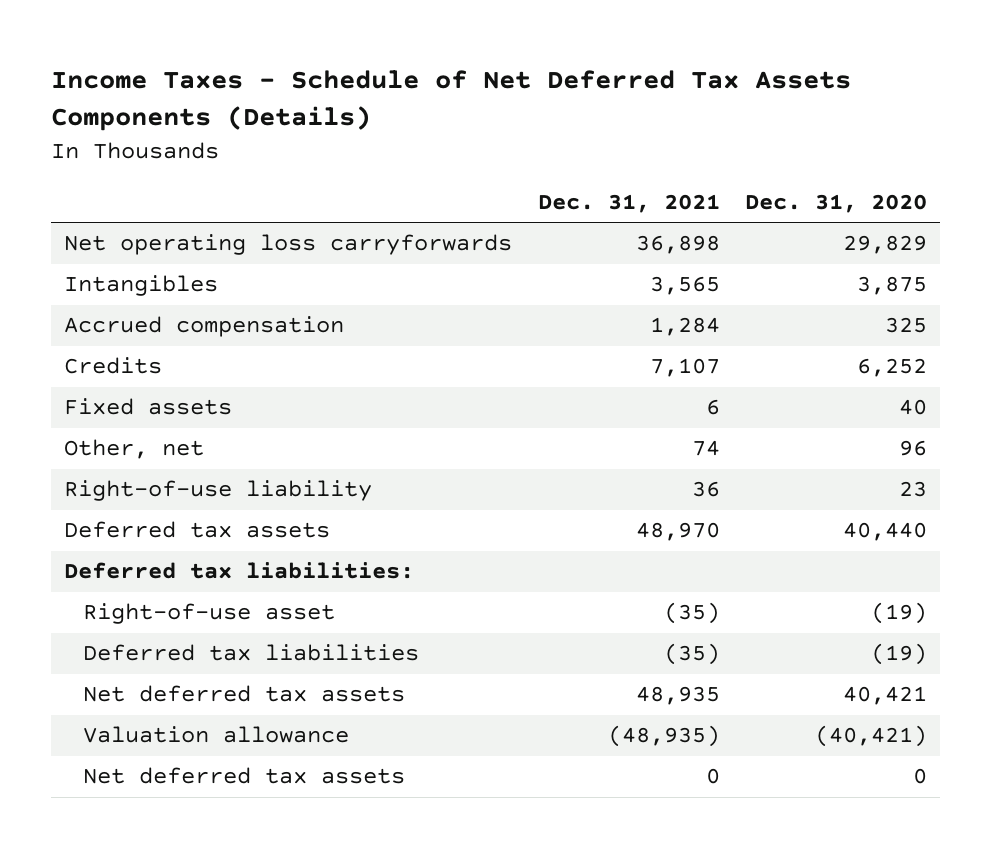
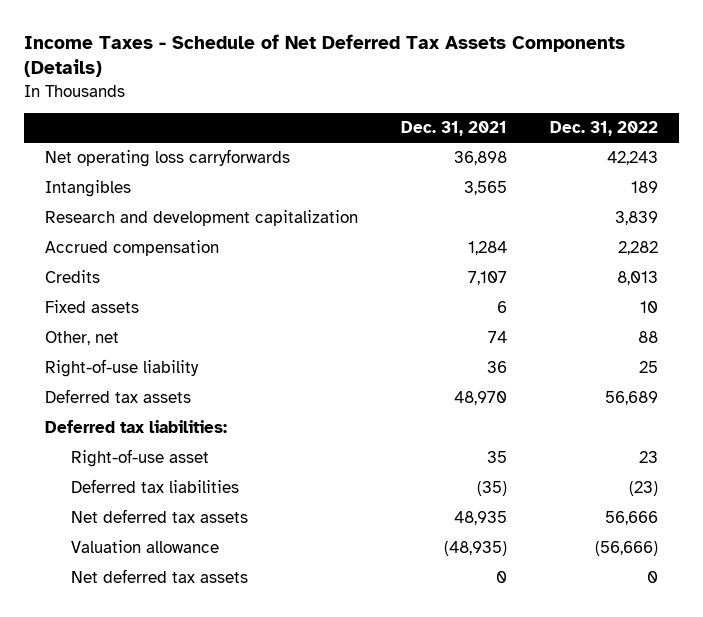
- | Dec. 31, 2021 | Dec. 31, 2020
+ | Dec. 31, 2021 | Dec. 31, 2022
+ Research and development capitalization | | 3,839
- Right-of-use asset | (35) | (19)
+ Right-of-use asset | 35 | 23

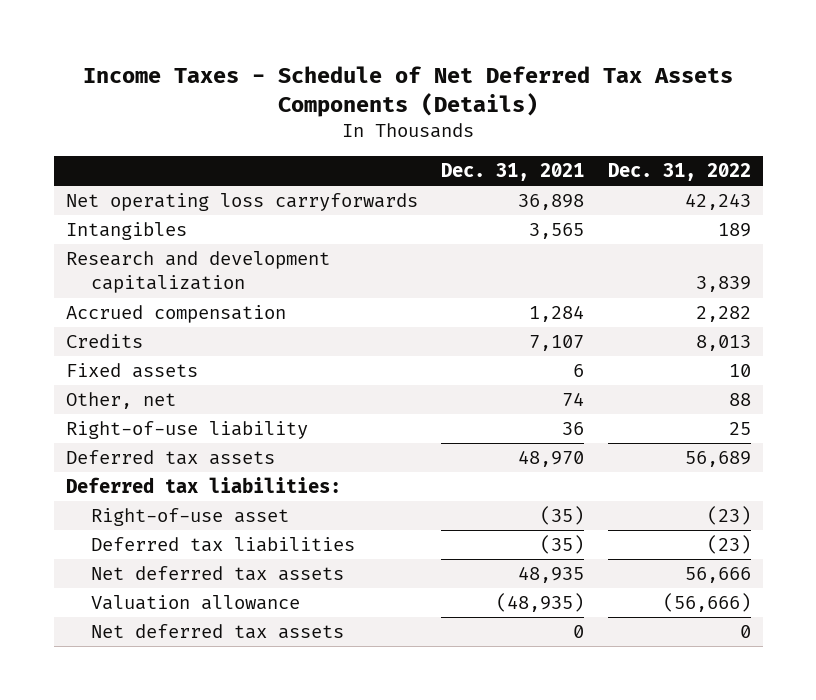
- Right-of-use asset | 35 | 23
+ Right-of-use asset | (35) | (23)

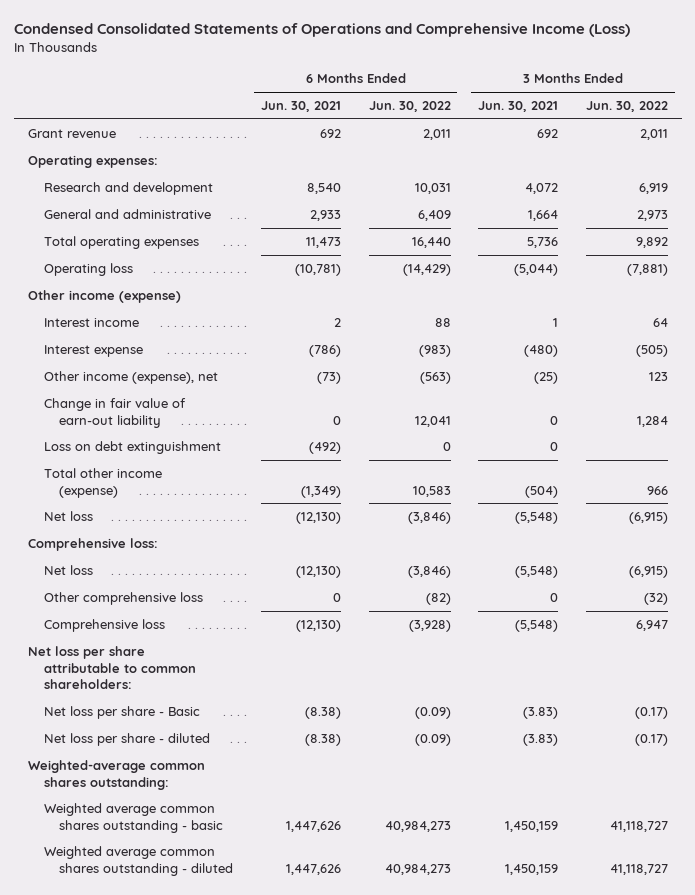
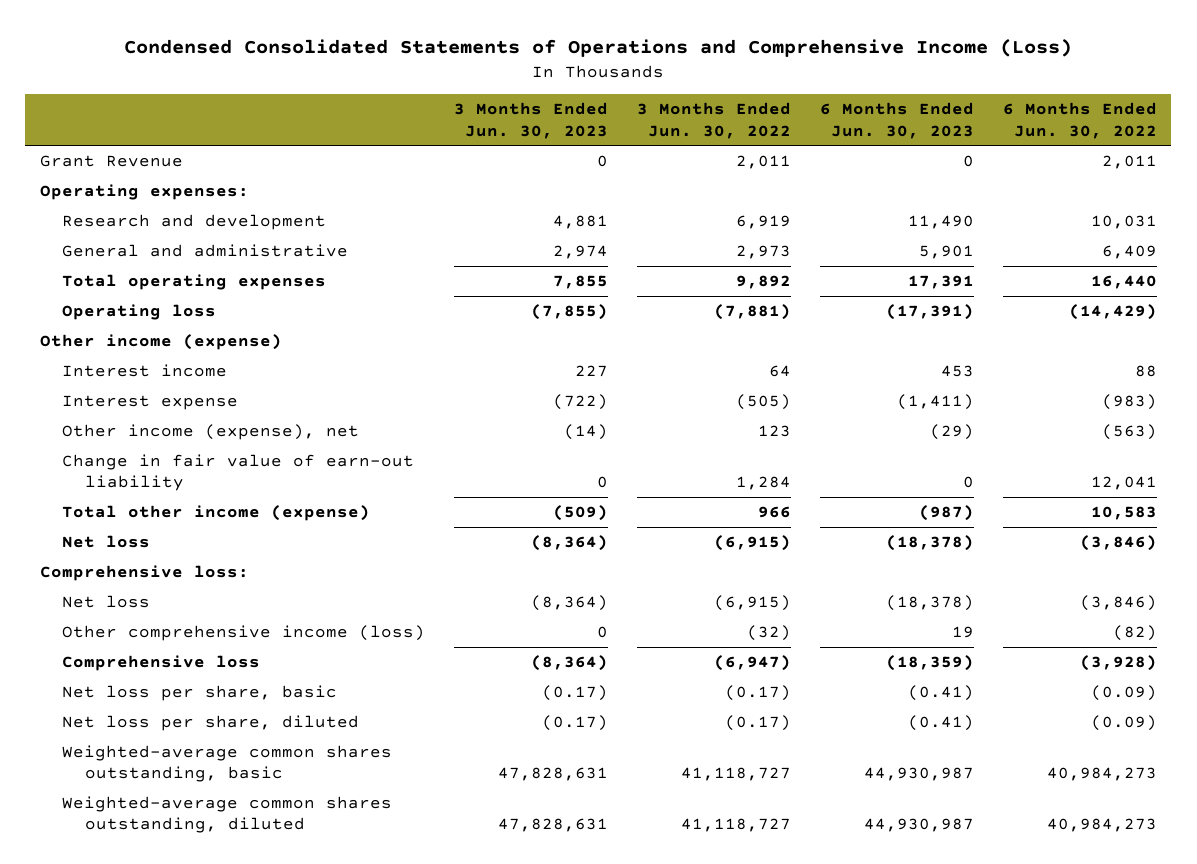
- | 6 Months Ended Jun. 30, 2021 | 6 Months Ended Jun. 30, 2022 | 3 Months Ended Jun. 30, 2021 | 3 Months Ended Jun. 30, 2022
+ | 3 Months Ended Jun. 30, 2023 | 3 Months Ended Jun. 30, 2022 | 6 Months Ended Jun. 30, 2023 | 6 Months Ended Jun. 30, 2022
- Grant revenue | 692 | 2,011 | 692 | 2,011
+ Grant Revenue | 0 | 2,011 | 0 | 2,011
- Loss on debt extinguishment | (492) | 0 | 0 |
- Other comprehensive loss | 0 | (82) | 0 | (32)
- Comprehensive loss | (12,130) | (3,928) | (5,548) | 6,947
- Net loss per share attributable to common shareholders:
- Net loss per share - Basic | (8.38) | (0.09) | (3.83) | (0.17)
- Net loss per share - diluted | (8.38) | (0.09) | (3.83) | (0.17)
- Weighted-average common shares outstanding:
- Weighted average common shares outstanding - basic | 1,447,626 | 40,984,273 | 1,450,159 | 41,118,727
- Weighted average common shares outstanding - diluted | 1,447,626 | 40,984,273 | 1,450,159 | 41,118,727
+ Other comprehensive income (loss) | 0 | (32) | 19 | (82)
+ Comprehensive loss | (8,364) | (6,947) | (18,359) | (3,928)
+ Net loss per share, basic | (0.17) | (0.17) | (0.41) | (0.09)
+ Net loss per share, diluted | (0.17) | (0.17) | (0.41) | (0.09)
+ Weighted-average common shares outstanding, basic | 47,828,631 | 41,118,727 | 44,930,987 | 40,984,273
+ Weighted-average common shares outstanding, diluted | 47,828,631 | 41,118,727 | 44,930,987 | 40,984,273

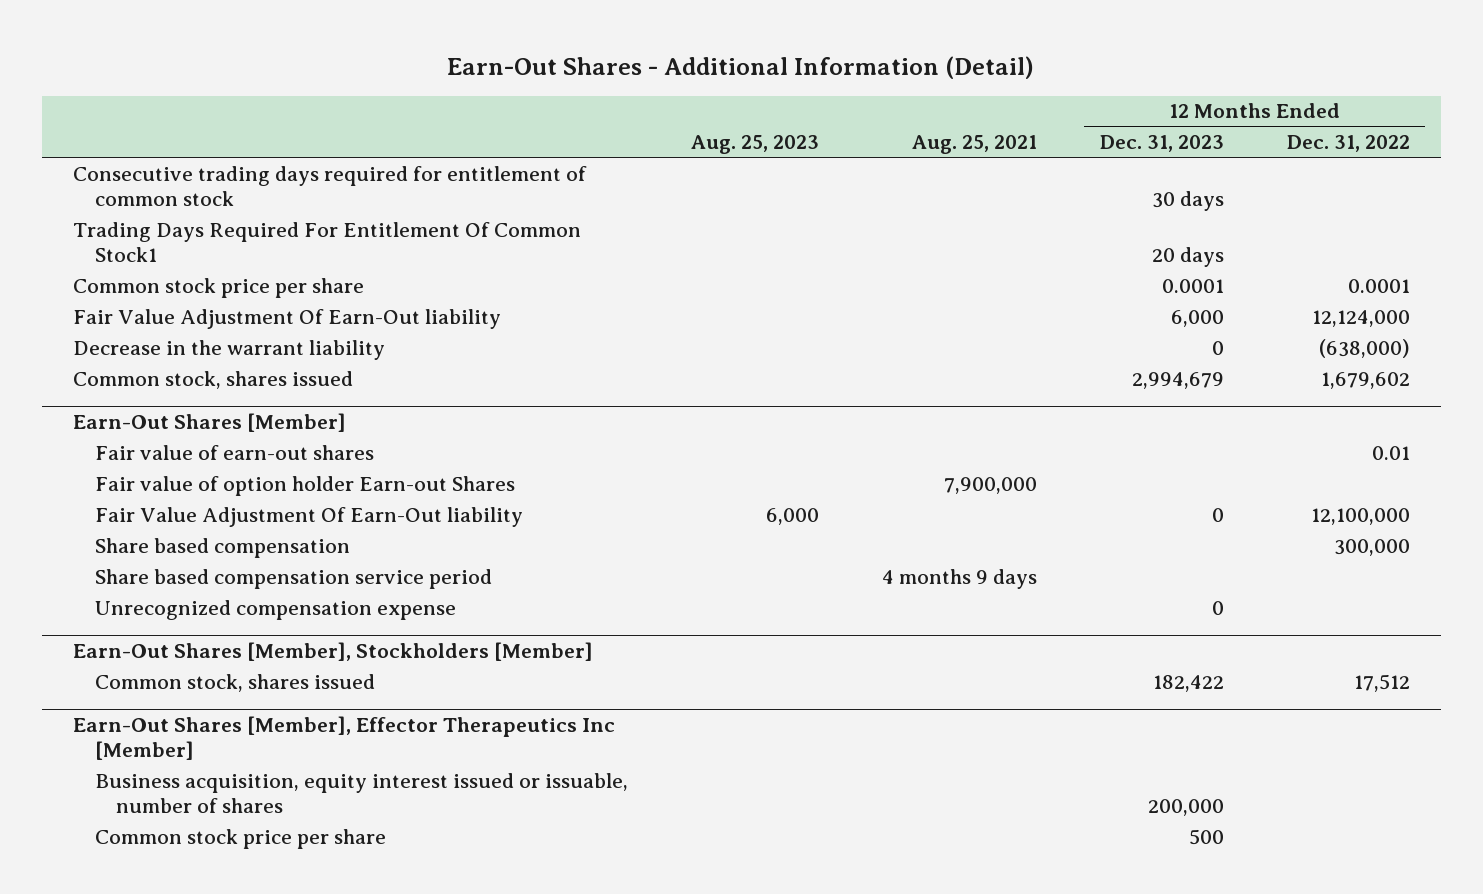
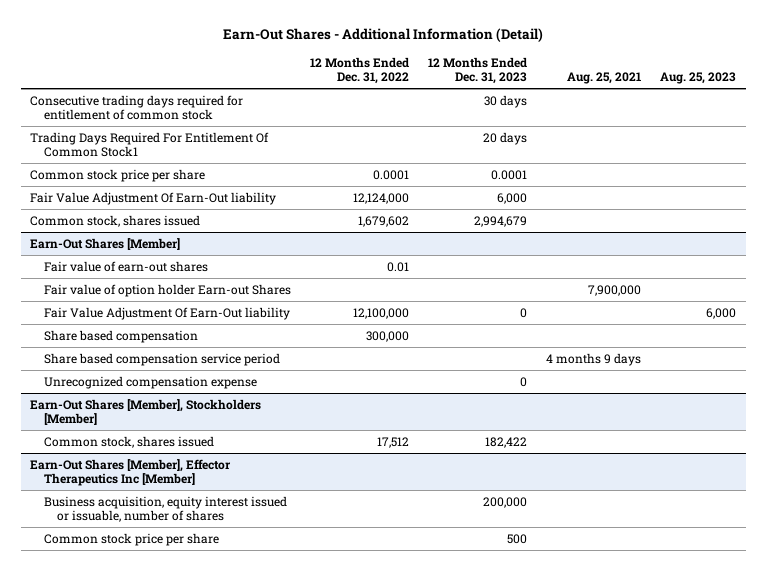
- | Aug. 25, 2023 | Aug. 25, 2021 | 12 Months Ended Dec. 31, 2023 | 12 Months Ended Dec. 31, 2022
+ | 12 Months Ended Dec. 31, 2022 | 12 Months Ended Dec. 31, 2023 | Aug. 25, 2021 | Aug. 25, 2023
- Decrease in the warrant liability | | | 0 | (638,000)

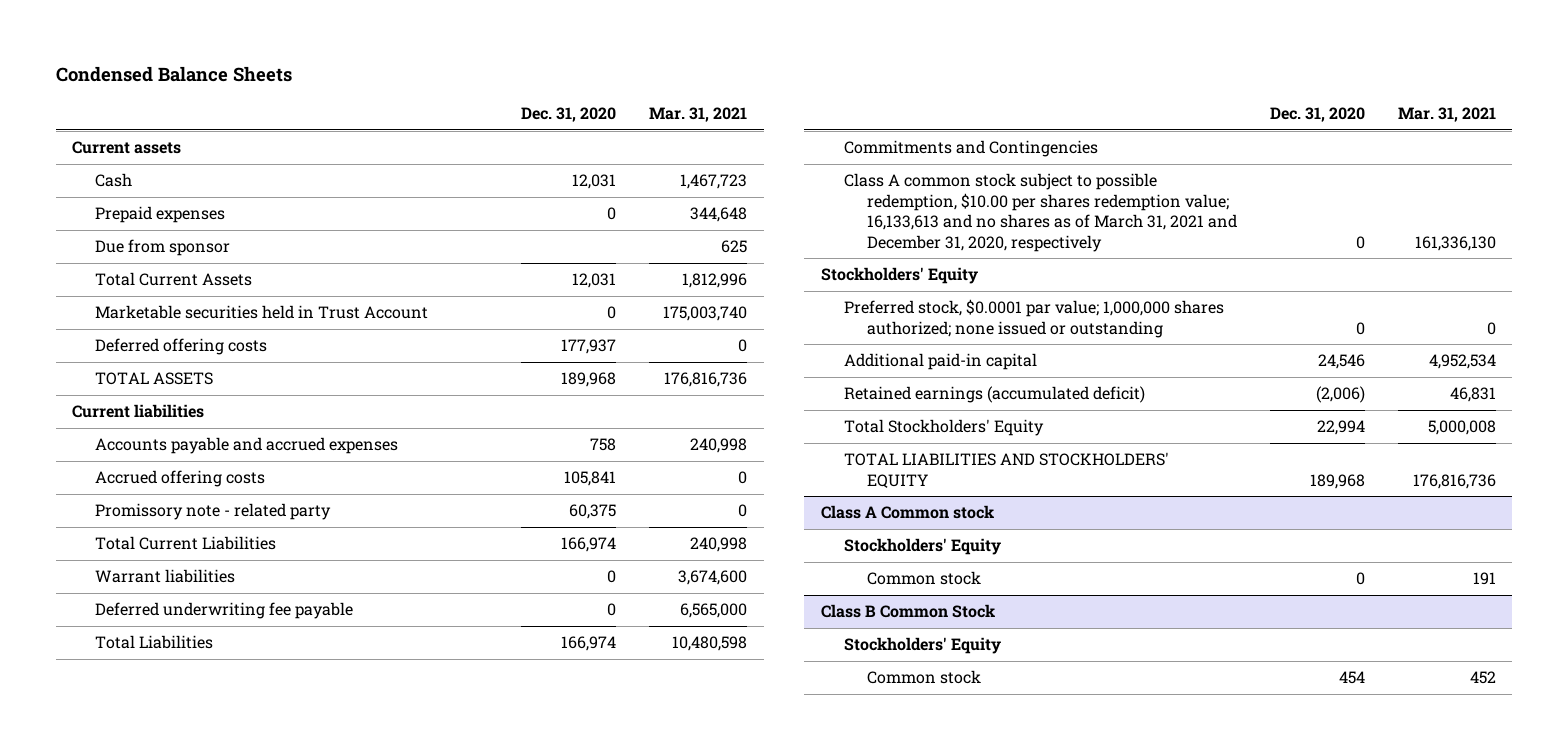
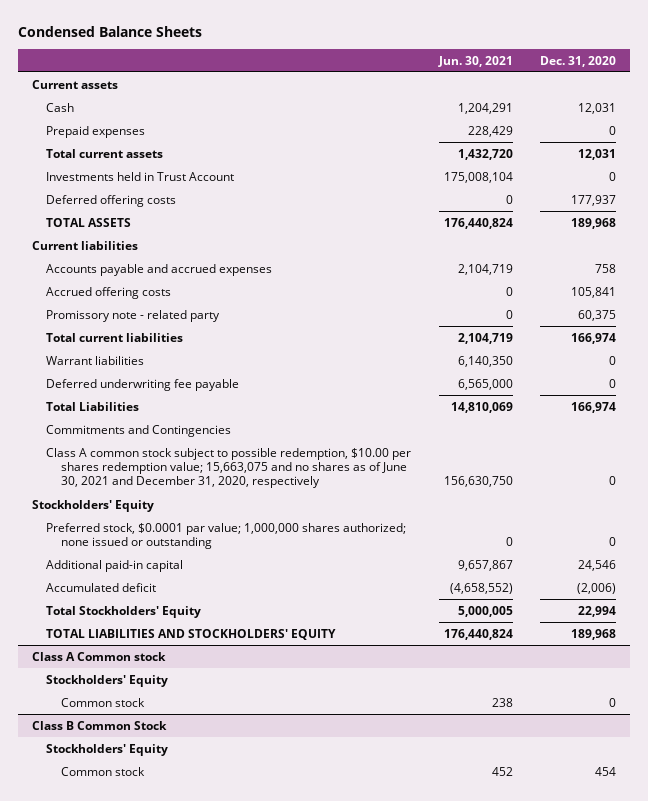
- | Dec. 31, 2020 | Mar. 31, 2021
+ | Jun. 30, 2021 | Dec. 31, 2020
- Due from sponsor | | 625
- Total Current Assets | 12,031 | 1,812,996
- Marketable securities held in Trust Account | 0 | 175,003,740
+ Total current assets | 1,432,720 | 12,031
+ Investments held in Trust Account | 175,008,104 | 0
- Total Current Liabilities | 166,974 | 240,998
+ Total current liabilities | 2,104,719 | 166,974
- Class A common stock subject to possible redemption, $10.00 per shares redemption value; 16,133,613 and no shares as of March 31, 2021 and December 31, 2020, respectively | 0 | 161,336,130
+ Class A common stock subject to possible redemption, $10.00 per shares redemption value; 15,663,075 and no shares as of June 30, 2021 and December 31, 2020, respectively | 156,630,750 | 0
- Retained earnings (accumulated deficit) | (2,006) | 46,831
+ Accumulated deficit | (4,658,552) | (2,006)

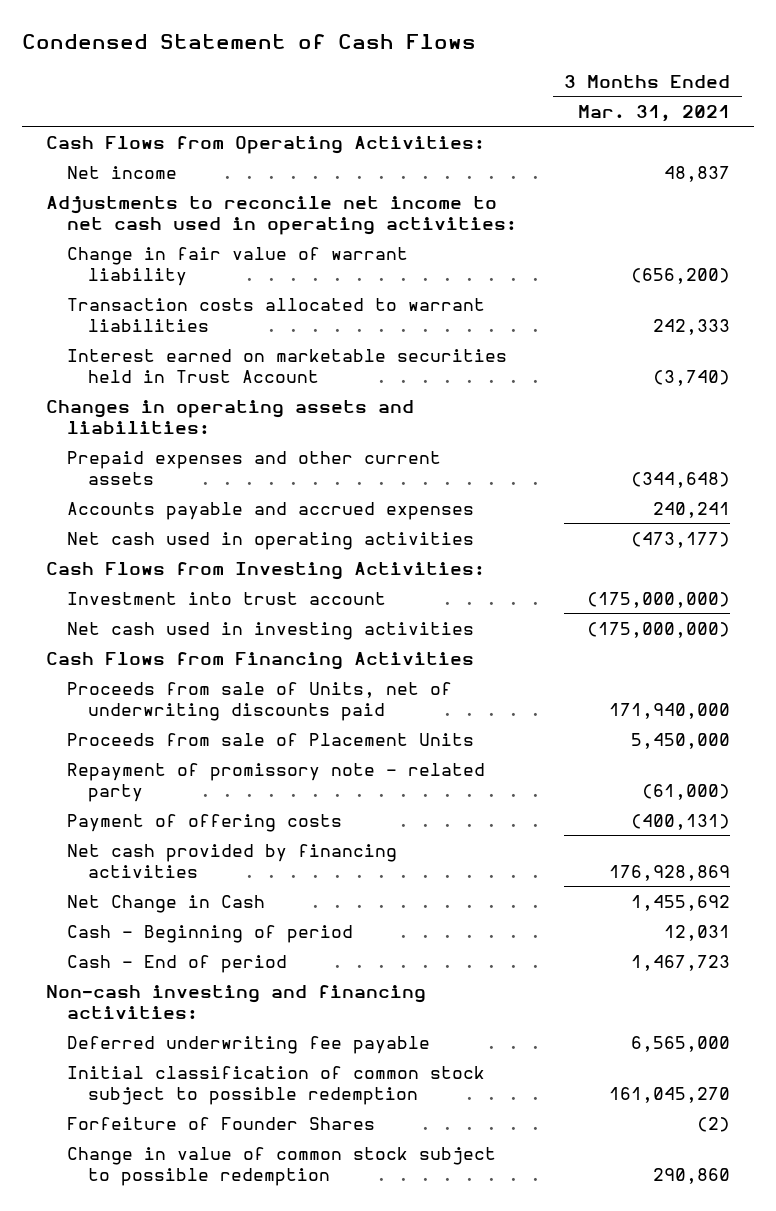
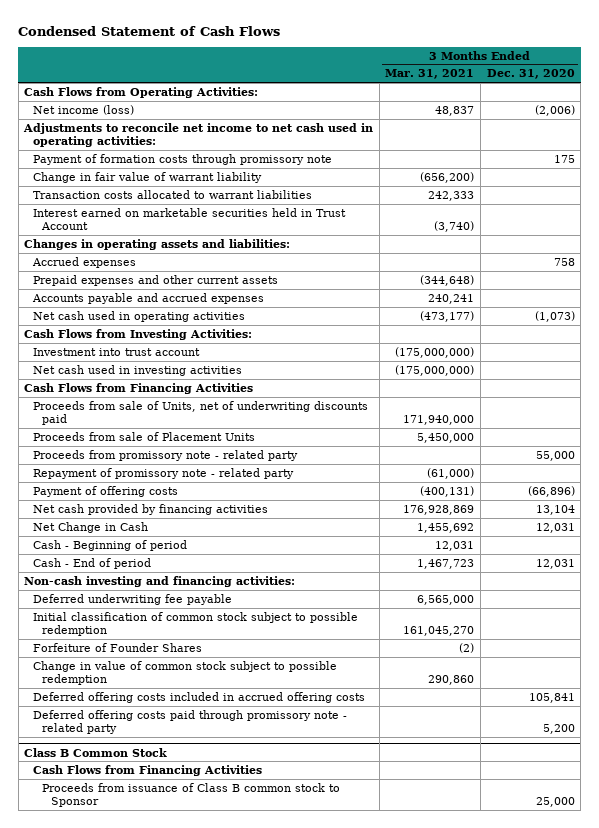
- | 3 Months Ended Mar. 31, 2021
+ | 3 Months Ended Mar. 31, 2021 | 3 Months Ended Dec. 31, 2020
- Net income | 48,837
+ Net income (loss) | 48,837 | (2,006)
+ Payment of formation costs through promissory note | | 175
+ Accrued expenses | | 758
+ Proceeds from promissory note - related party | | 55,000
+ Deferred offering costs included in accrued offering costs | | 105,841
+ Deferred offering costs paid through promissory note - related party | | 5,200
+ Class B Common Stock
+ Cash Flows from Financing Activities
+ Proceeds from issuance of Class B common stock to Sponsor | | 25,000

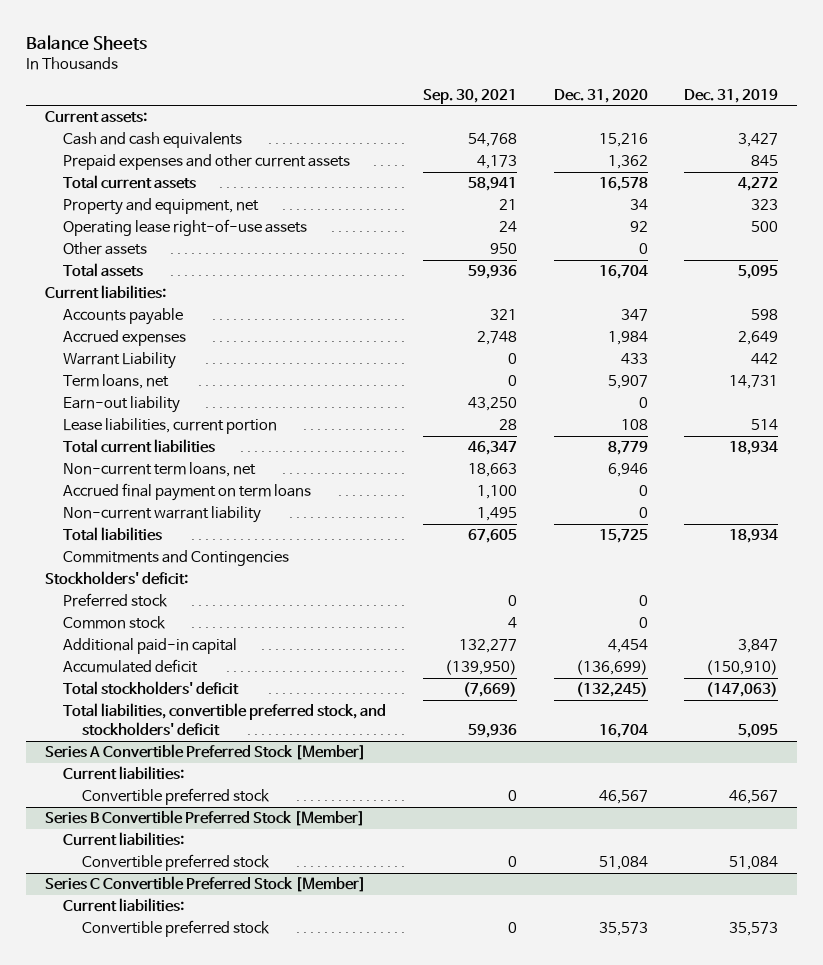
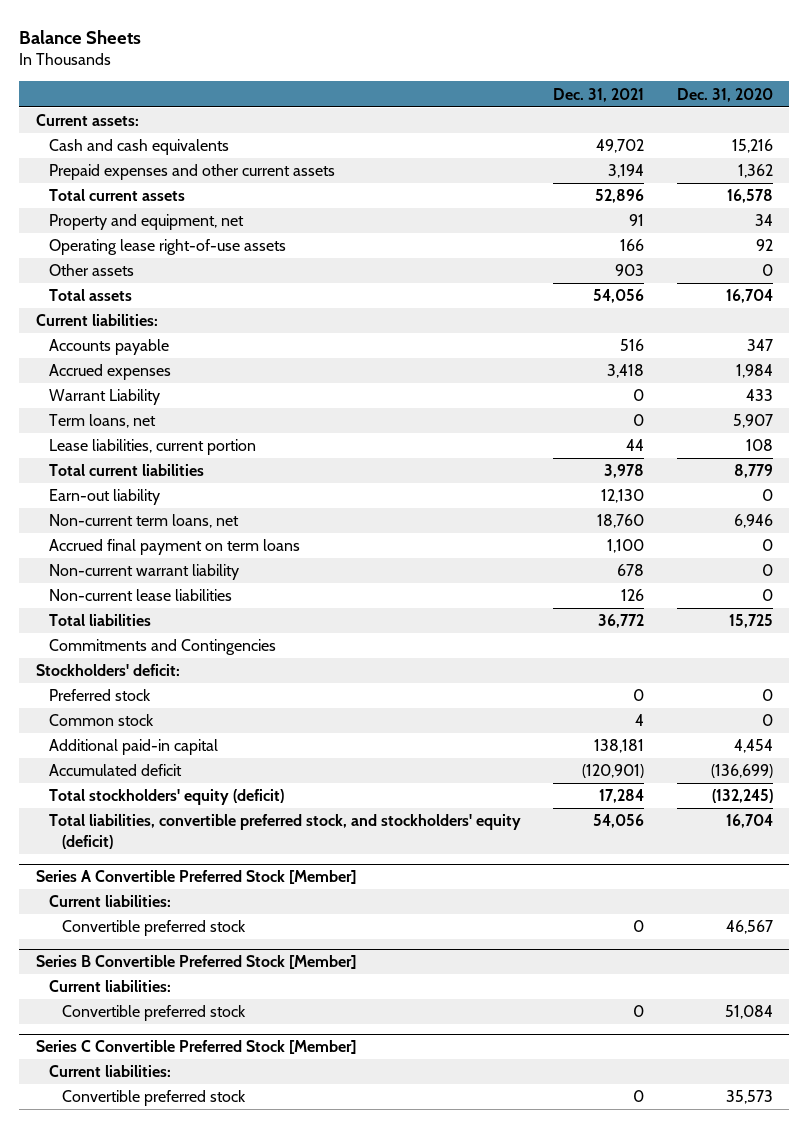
- | Sep. 30, 2021 | Dec. 31, 2020 | Dec. 31, 2019
+ | Dec. 31, 2021 | Dec. 31, 2020
moved down: Earn-out liability | 12,130 | 0
+ Non-current lease liabilities | 126 | 0
- Total stockholders' deficit | (7,669) | (132,245) | (147,063)
- Total liabilities, convertible preferred stock, and stockholders' deficit | 59,936 | 16,704 | 5,095
+ Total stockholders' equity (deficit) | 17,284 | (132,245)
+ Total liabilities, convertible preferred stock, and stockholders' equity (deficit) | 54,056 | 16,704

